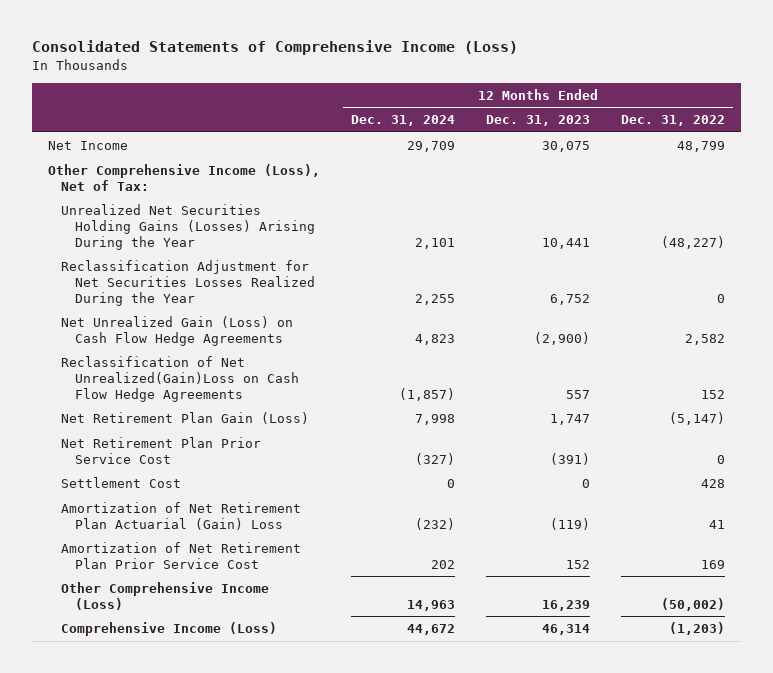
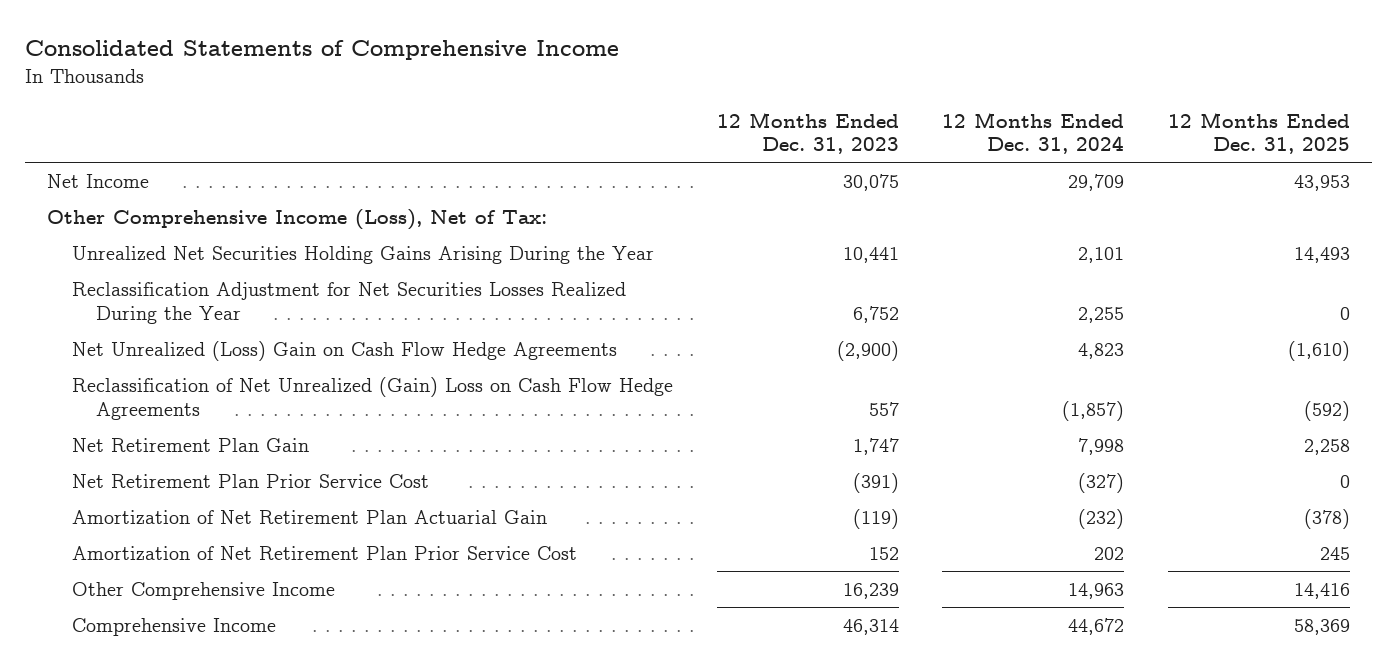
- Consolidated Statements of Comprehensive Income (Loss)
+ Consolidated Statements of Comprehensive Income
- | 12 Months Ended Dec. 31, 2024 | 12 Months Ended Dec. 31, 2023 | 12 Months Ended Dec. 31, 2022
+ | 12 Months Ended Dec. 31, 2023 | 12 Months Ended Dec. 31, 2024 | 12 Months Ended Dec. 31, 2025
- Unrealized Net Securities Holding Gains (Losses) Arising During the Year | 2,101 | 10,441 | (48,227)
+ Unrealized Net Securities Holding Gains Arising During the Year | 10,441 | 2,101 | 14,493
- Net Unrealized Gain (Loss) on Cash Flow Hedge Agreements | 4,823 | (2,900) | 2,582
- Reclassification of Net Unrealized(Gain)Loss on Cash Flow Hedge Agreements | (1,857) | 557 | 152
- Net Retirement Plan Gain (Loss) | 7,998 | 1,747 | (5,147)
+ Net Unrealized (Loss) Gain on Cash Flow Hedge Agreements | (2,900) | 4,823 | (1,610)
+ Reclassification of Net Unrealized (Gain) Loss on Cash Flow Hedge Agreements | 557 | (1,857) | (592)
+ Net Retirement Plan Gain | 1,747 | 7,998 | 2,258
- Settlement Cost | 0 | 0 | 428
- Amortization of Net Retirement Plan Actuarial (Gain) Loss | (232) | (119) | 41
+ Amortization of Net Retirement Plan Actuarial Gain | (119) | (232) | (378)
- Other Comprehensive Income (Loss) | 14,963 | 16,239 | (50,002)
- Comprehensive Income (Loss) | 44,672 | 46,314 | (1,203)
+ Other Comprehensive Income | 16,239 | 14,963 | 14,416
+ Comprehensive Income | 46,314 | 44,672 | 58,369

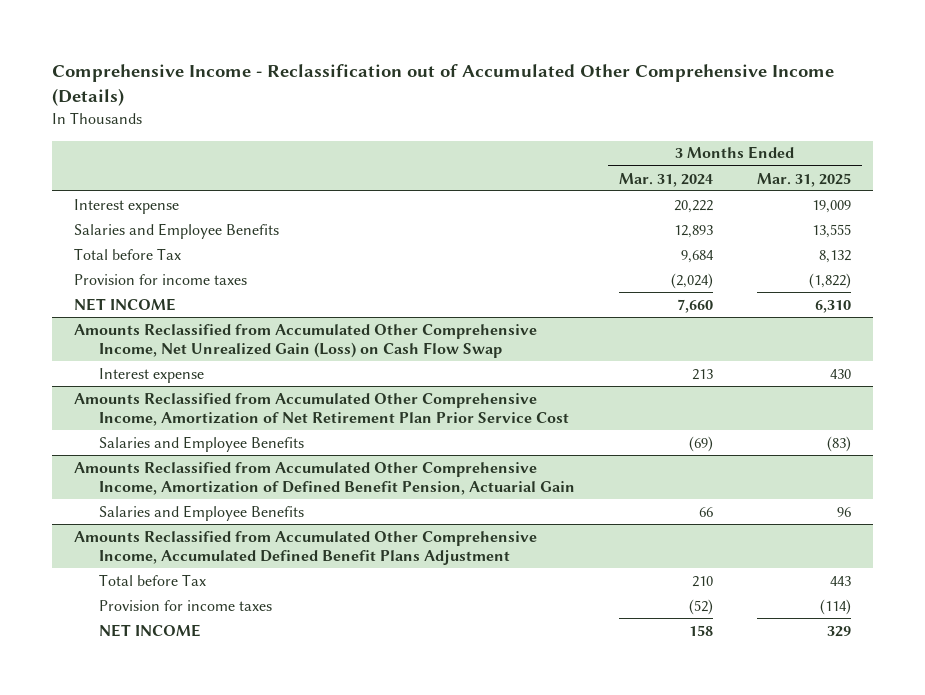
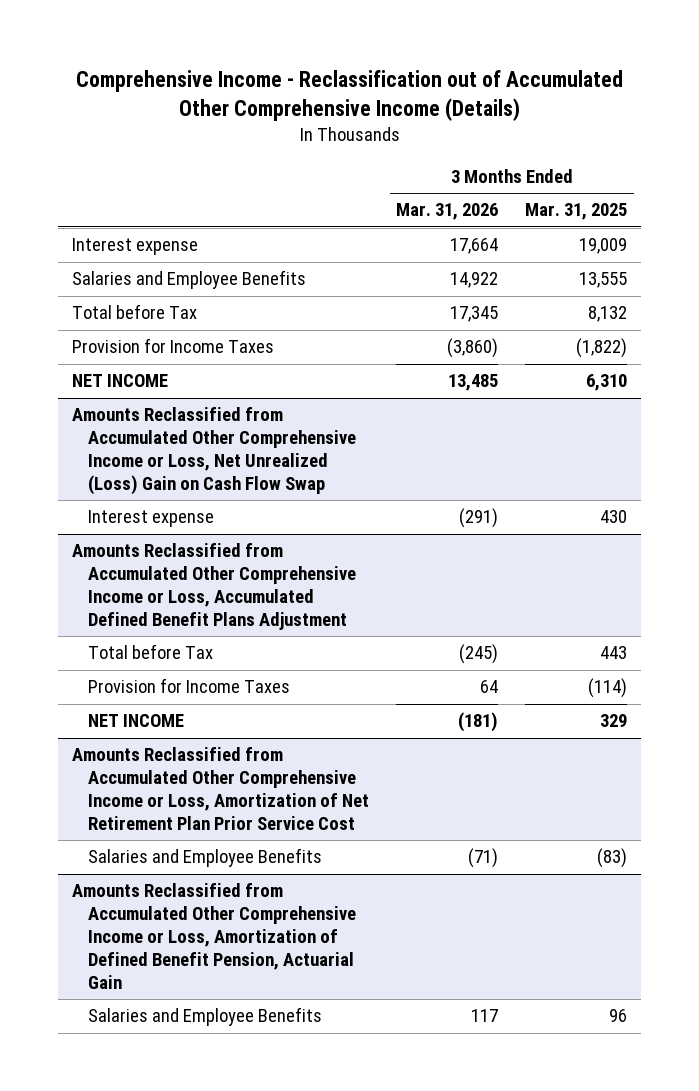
- | 3 Months Ended Mar. 31, 2024 | 3 Months Ended Mar. 31, 2025
+ | 3 Months Ended Mar. 31, 2026 | 3 Months Ended Mar. 31, 2025
- Provision for income taxes | (2,024) | (1,822)
+ Provision for Income Taxes | (3,860) | (1,822)
- Amounts Reclassified from Accumulated Other Comprehensive Income, Net Unrealized Gain (Loss) on Cash Flow Swap
+ Amounts Reclassified from Accumulated Other Comprehensive Income or Loss, Net Unrealized (Loss) Gain on Cash Flow Swap
- Amounts Reclassified from Accumulated Other Comprehensive Income, Amortization of Net Retirement Plan Prior Service Cost
- Salaries and Employee Benefits | (69) | (83)
- Amounts Reclassified from Accumulated Other Comprehensive Income, Amortization of Defined Benefit Pension, Actuarial Gain
- Salaries and Employee Benefits | 66 | 96
- Amounts Reclassified from Accumulated Other Comprehensive Income, Accumulated Defined Benefit Plans Adjustment
+ Amounts Reclassified from Accumulated Other Comprehensive Income or Loss, Accumulated Defined Benefit Plans Adjustment
- Provision for income taxes | (52) | (114)
+ Provision for Income Taxes | 64 | (114)
+ Amounts Reclassified from Accumulated Other Comprehensive Income or Loss, Amortization of Net Retirement Plan Prior Service Cost
+ Salaries and Employee Benefits | (71) | (83)
+ Amounts Reclassified from Accumulated Other Comprehensive Income or Loss, Amortization of Defined Benefit Pension, Actuarial Gain
+ Salaries and Employee Benefits | 117 | 96

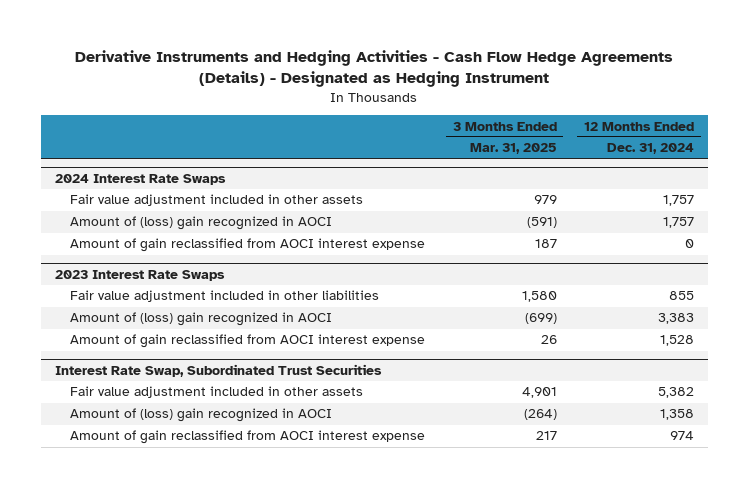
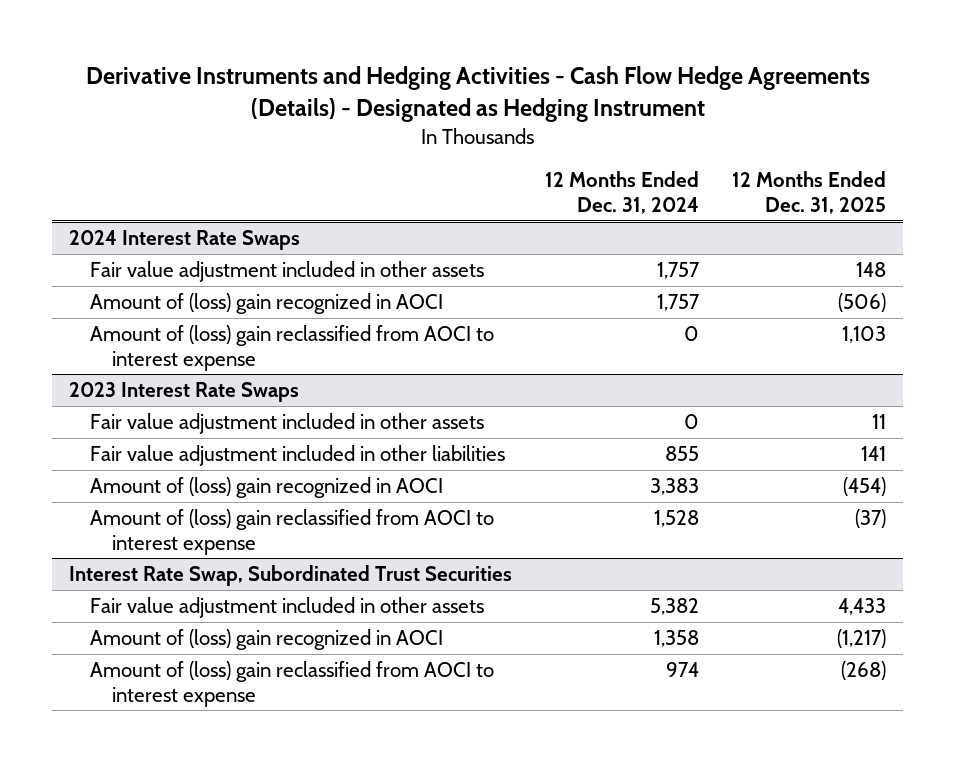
- | 3 Months Ended Mar. 31, 2025 | 12 Months Ended Dec. 31, 2024
+ | 12 Months Ended Dec. 31, 2024 | 12 Months Ended Dec. 31, 2025
@ 2024 Interest Rate Swaps
- Amount of gain reclassified from AOCI interest expense | 187 | 0
+ Amount of (loss) gain reclassified from AOCI to interest expense | 0 | 1,103
@ 2023 Interest Rate Swaps
+ Fair value adjustment included in other assets | 0 | 11
- Amount of gain reclassified from AOCI interest expense | 26 | 1,528
+ Amount of (loss) gain reclassified from AOCI to interest expense | 1,528 | (37)
@ Interest Rate Swap, Subordinated Trust Securities
- Amount of gain reclassified from AOCI interest expense | 217 | 974
+ Amount of (loss) gain reclassified from AOCI to interest expense | 974 | (268)

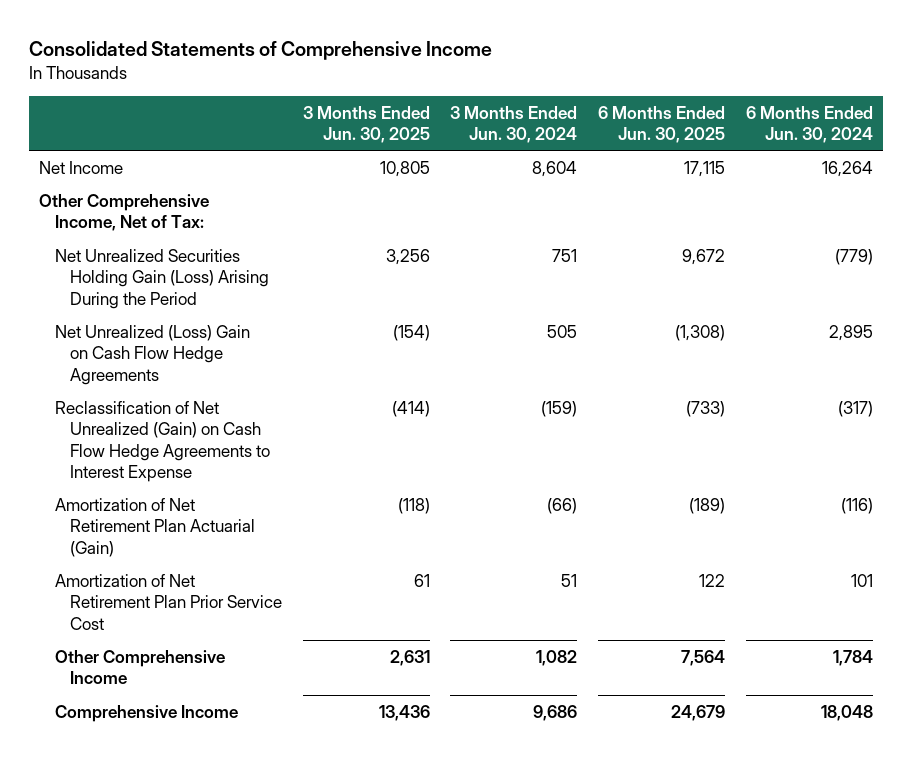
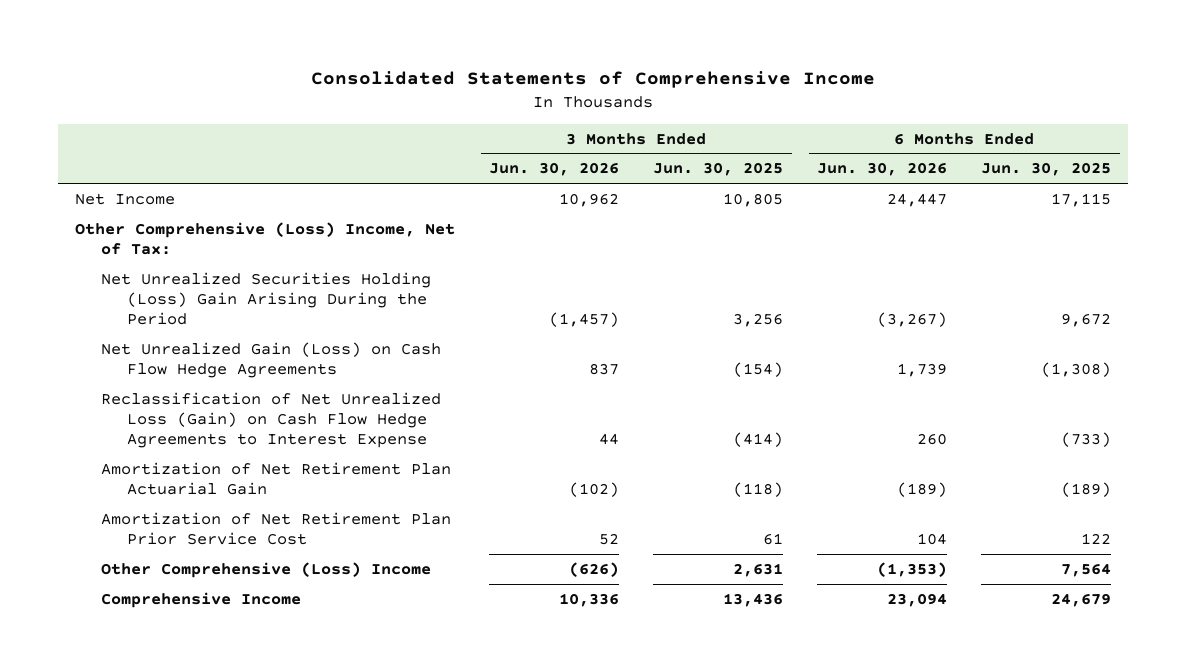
- | 3 Months Ended Jun. 30, 2025 | 3 Months Ended Jun. 30, 2024 | 6 Months Ended Jun. 30, 2025 | 6 Months Ended Jun. 30, 2024
+ | 3 Months Ended Jun. 30, 2026 | 3 Months Ended Jun. 30, 2025 | 6 Months Ended Jun. 30, 2026 | 6 Months Ended Jun. 30, 2025
- Other Comprehensive Income, Net of Tax:
- Net Unrealized Securities Holding Gain (Loss) Arising During the Period | 3,256 | 751 | 9,672 | (779)
- Net Unrealized (Loss) Gain on Cash Flow Hedge Agreements | (154) | 505 | (1,308) | 2,895
- Reclassification of Net Unrealized (Gain) on Cash Flow Hedge Agreements to Interest Expense | (414) | (159) | (733) | (317)
- Amortization of Net Retirement Plan Actuarial (Gain) | (118) | (66) | (189) | (116)
+ Other Comprehensive (Loss) Income, Net of Tax:
+ Net Unrealized Securities Holding (Loss) Gain Arising During the Period | (1,457) | 3,256 | (3,267) | 9,672
+ Net Unrealized Gain (Loss) on Cash Flow Hedge Agreements | 837 | (154) | 1,739 | (1,308)
+ Reclassification of Net Unrealized Loss (Gain) on Cash Flow Hedge Agreements to Interest Expense | 44 | (414) | 260 | (733)
+ Amortization of Net Retirement Plan Actuarial Gain | (102) | (118) | (189) | (189)
- Other Comprehensive Income | 2,631 | 1,082 | 7,564 | 1,784
+ Other Comprehensive (Loss) Income | (626) | 2,631 | (1,353) | 7,564

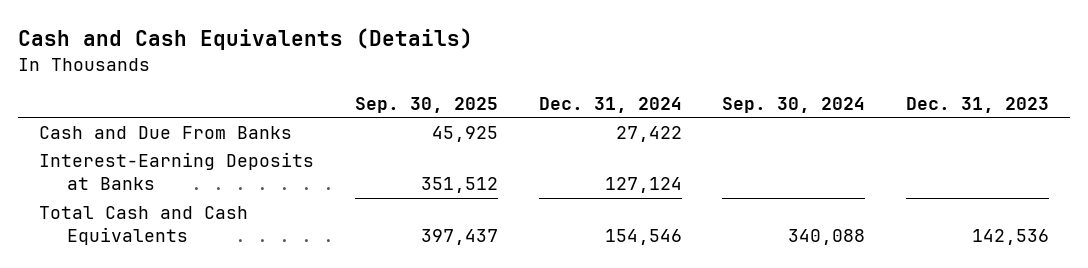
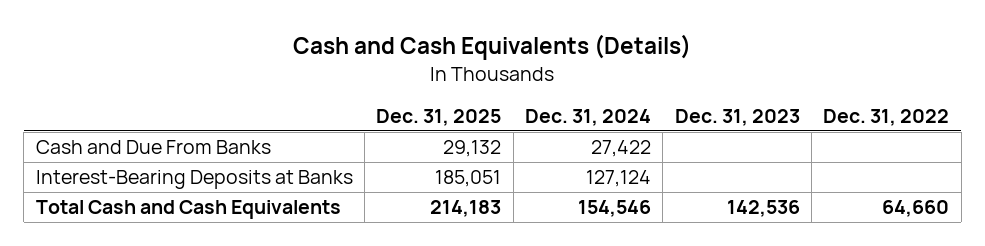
- | Sep. 30, 2025 | Dec. 31, 2024 | Sep. 30, 2024 | Dec. 31, 2023
+ | Dec. 31, 2025 | Dec. 31, 2024 | Dec. 31, 2023 | Dec. 31, 2022
- Interest-Earning Deposits at Banks | 351,512 | 127,124 | |
+ Interest-Bearing Deposits at Banks | 185,051 | 127,124 | |

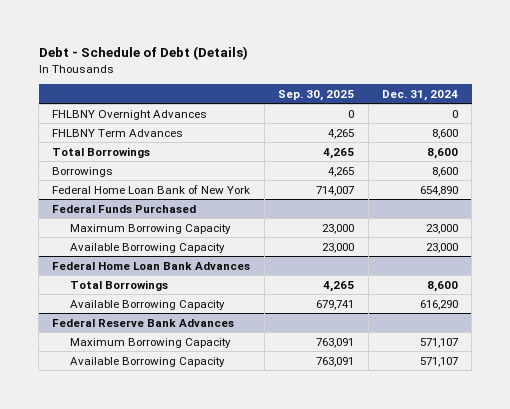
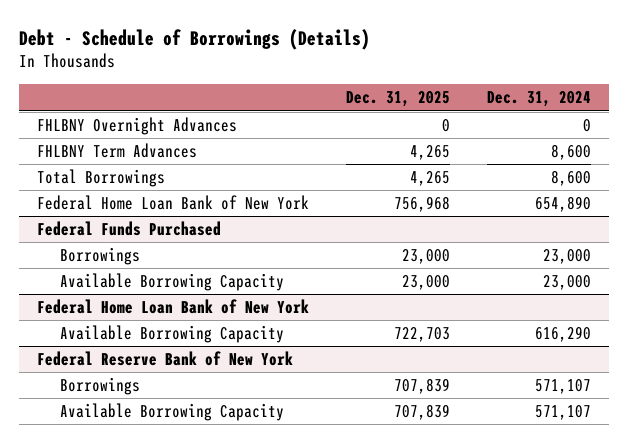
- Debt - Schedule of Debt (Details)
+ Debt - Schedule of Borrowings (Details)
- | Sep. 30, 2025 | Dec. 31, 2024
+ | Dec. 31, 2025 | Dec. 31, 2024
- Borrowings | 4,265 | 8,600
@ Federal Funds Purchased
- Maximum Borrowing Capacity | 23,000 | 23,000
+ Borrowings | 23,000 | 23,000
- Federal Home Loan Bank Advances
- Total Borrowings | 4,265 | 8,600
+ Federal Home Loan Bank of New York
- Federal Reserve Bank Advances
- Maximum Borrowing Capacity | 763,091 | 571,107
+ Federal Reserve Bank of New York
+ Borrowings | 707,839 | 571,107

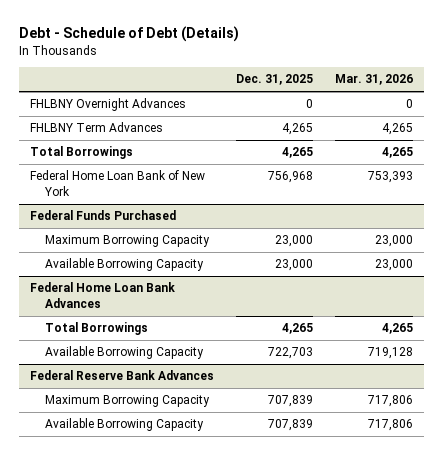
- Debt - Schedule of Borrowings (Details)
+ Debt - Schedule of Debt (Details)
- | Dec. 31, 2025 | Dec. 31, 2024
+ | Dec. 31, 2025 | Mar. 31, 2026
@ Federal Funds Purchased
- Borrowings | 23,000 | 23,000
+ Maximum Borrowing Capacity | 23,000 | 23,000
- Federal Home Loan Bank of New York
+ Federal Home Loan Bank Advances
+ Total Borrowings | 4,265 | 4,265
- Federal Reserve Bank of New York
- Borrowings | 707,839 | 571,107
+ Federal Reserve Bank Advances
+ Maximum Borrowing Capacity | 707,839 | 717,806

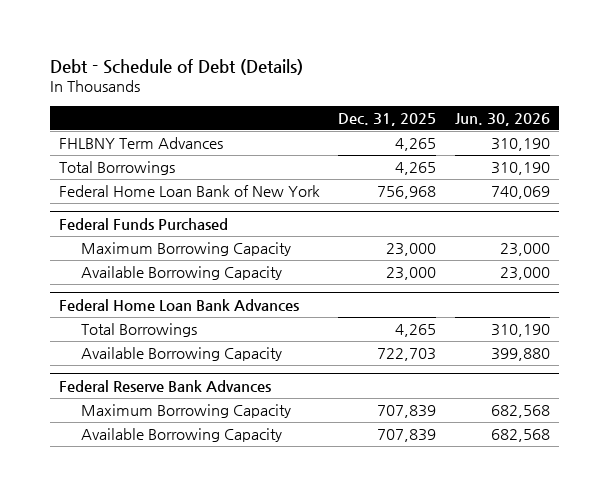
- | Dec. 31, 2025 | Mar. 31, 2026
+ | Dec. 31, 2025 | Jun. 30, 2026
- FHLBNY Overnight Advances | 0 | 0

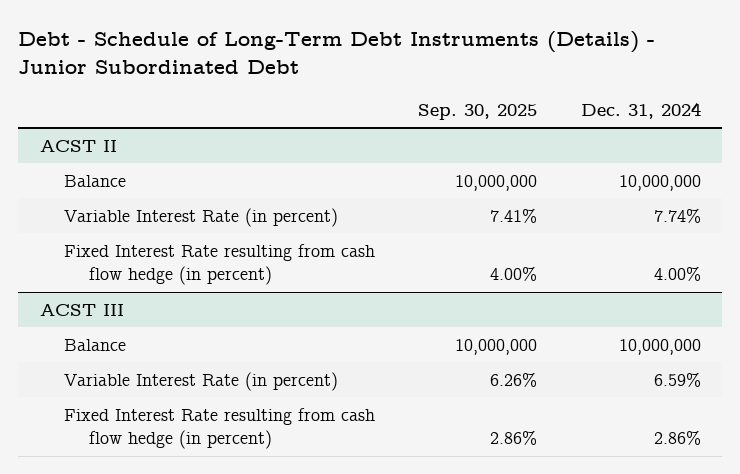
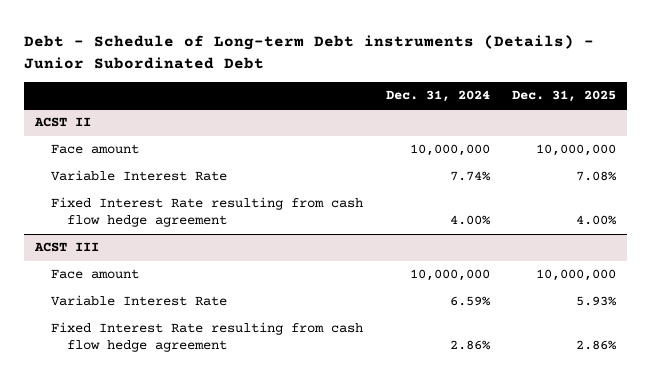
- Debt - Schedule of Long-Term Debt Instruments (Details) - Junior Subordinated Debt
+ Debt - Schedule of Long-term Debt instruments (Details) - Junior Subordinated Debt
- | Sep. 30, 2025 | Dec. 31, 2024
+ | Dec. 31, 2024 | Dec. 31, 2025
@ ACST II
- Balance | 10,000,000 | 10,000,000
- Variable Interest Rate (in percent) | 7.41% | 7.74%
- Fixed Interest Rate resulting from cash flow hedge (in percent) | 4.00% | 4.00%
+ Face amount | 10,000,000 | 10,000,000
+ Variable Interest Rate | 7.74% | 7.08%
+ Fixed Interest Rate resulting from cash flow hedge agreement | 4.00% | 4.00%
@ ACST III
- Balance | 10,000,000 | 10,000,000
- Variable Interest Rate (in percent) | 6.26% | 6.59%
- Fixed Interest Rate resulting from cash flow hedge (in percent) | 2.86% | 2.86%
+ Face amount | 10,000,000 | 10,000,000
+ Variable Interest Rate | 6.59% | 5.93%
+ Fixed Interest Rate resulting from cash flow hedge agreement | 2.86% | 2.86%

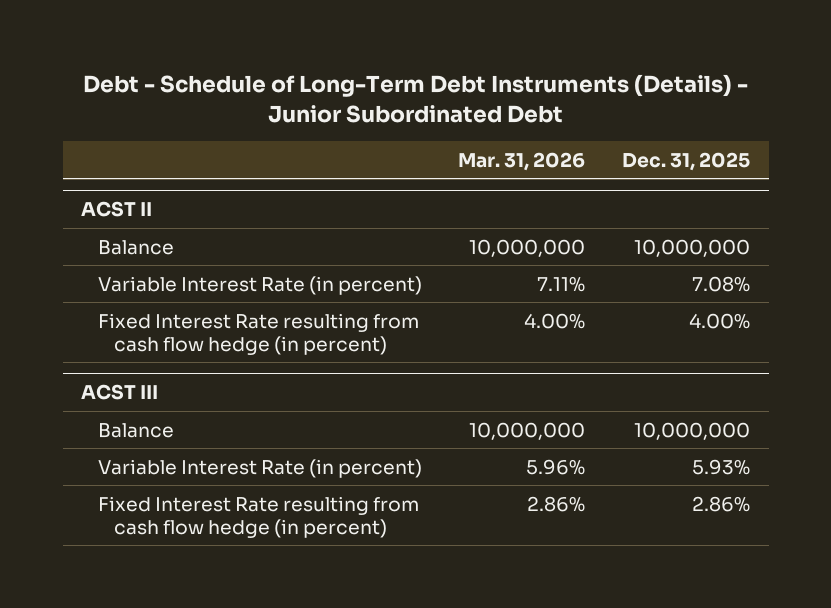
- Debt - Schedule of Long-term Debt instruments (Details) - Junior Subordinated Debt
+ Debt - Schedule of Long-Term Debt Instruments (Details) - Junior Subordinated Debt
- | Dec. 31, 2024 | Dec. 31, 2025
+ | Mar. 31, 2026 | Dec. 31, 2025
@ ACST II
- Face amount | 10,000,000 | 10,000,000
- Variable Interest Rate | 7.74% | 7.08%
- Fixed Interest Rate resulting from cash flow hedge agreement | 4.00% | 4.00%
+ Balance | 10,000,000 | 10,000,000
+ Variable Interest Rate (in percent) | 7.11% | 7.08%
+ Fixed Interest Rate resulting from cash flow hedge (in percent) | 4.00% | 4.00%
@ ACST III
- Face amount | 10,000,000 | 10,000,000
- Variable Interest Rate | 6.59% | 5.93%
- Fixed Interest Rate resulting from cash flow hedge agreement | 2.86% | 2.86%
+ Balance | 10,000,000 | 10,000,000
+ Variable Interest Rate (in percent) | 5.96% | 5.93%
+ Fixed Interest Rate resulting from cash flow hedge (in percent) | 2.86% | 2.86%

